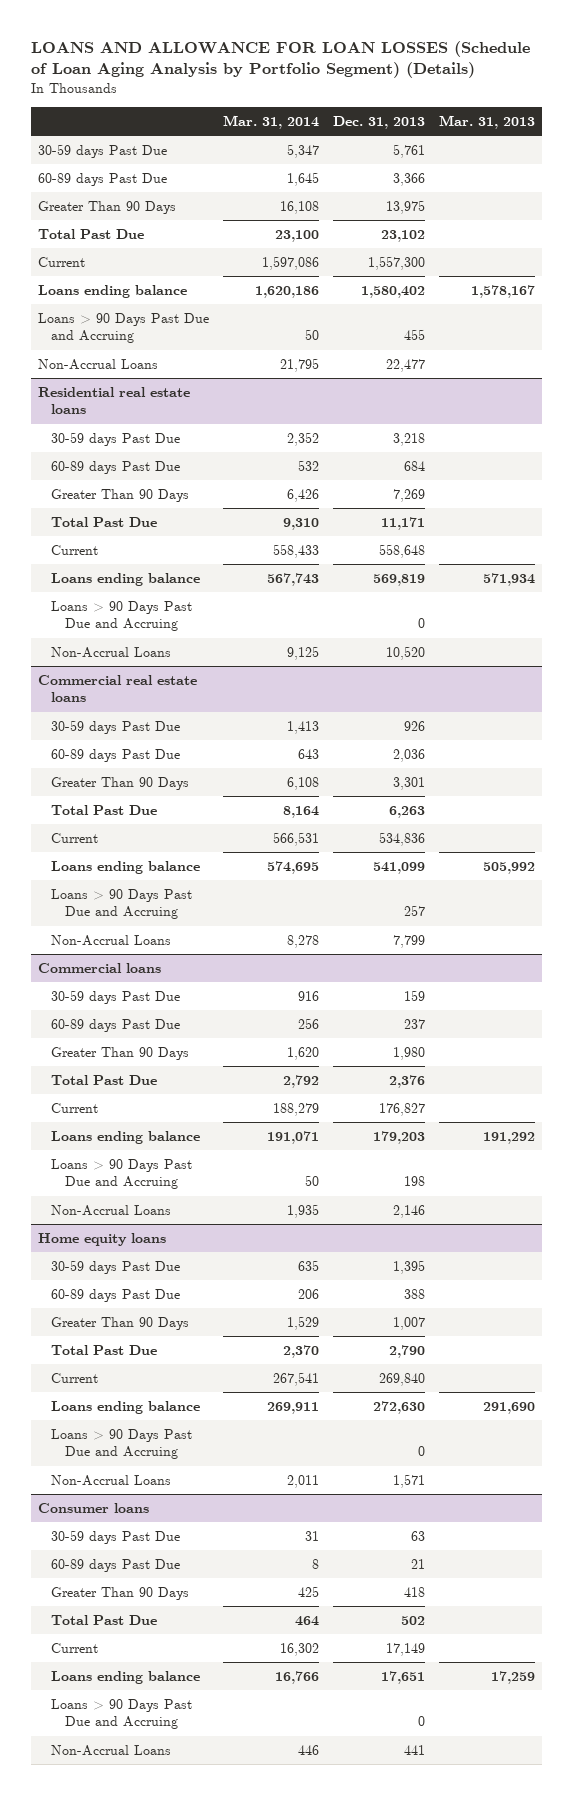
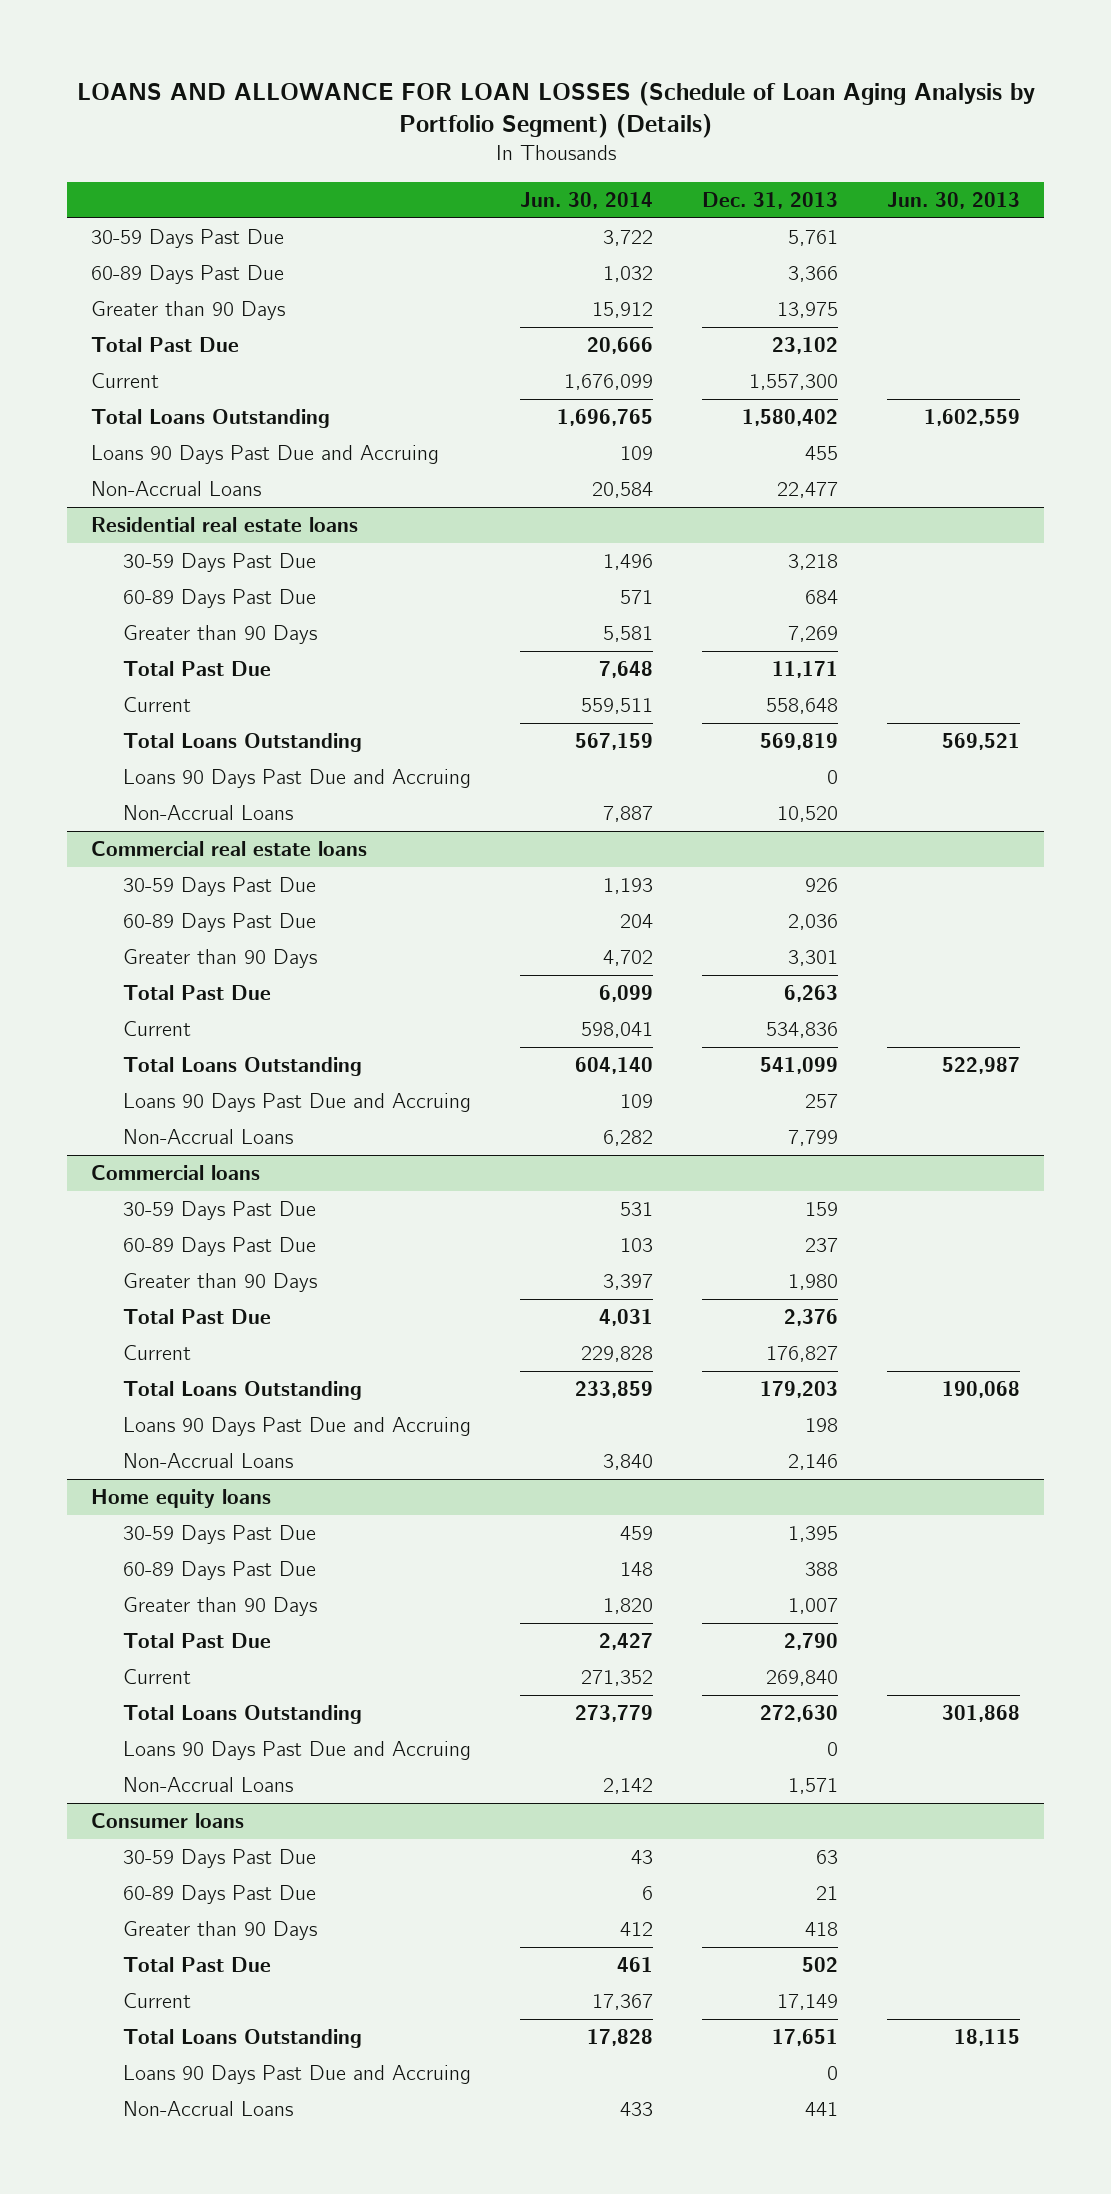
- | Mar. 31, 2014 | Dec. 31, 2013 | Mar. 31, 2013
+ | Jun. 30, 2014 | Dec. 31, 2013 | Jun. 30, 2013
- 30-59 days Past Due | 5,347 | 5,761 |
- 60-89 days Past Due | 1,645 | 3,366 |
- Greater Than 90 Days | 16,108 | 13,975 |
+ 30-59 Days Past Due | 3,722 | 5,761 |
+ 60-89 Days Past Due | 1,032 | 3,366 |
+ Greater than 90 Days | 15,912 | 13,975 |
- Loans ending balance | 1,620,186 | 1,580,402 | 1,578,167
- Loans > 90 Days Past Due and Accruing | 50 | 455 |
+ Total Loans Outstanding | 1,696,765 | 1,580,402 | 1,602,559
+ Loans 90 Days Past Due and Accruing | 109 | 455 |
@ Residential real estate loans
- 30-59 days Past Due | 2,352 | 3,218 |
- 60-89 days Past Due | 532 | 684 |
- Greater Than 90 Days | 6,426 | 7,269 |
+ 30-59 Days Past Due | 1,496 | 3,218 |
+ 60-89 Days Past Due | 571 | 684 |
+ Greater than 90 Days | 5,581 | 7,269 |
- Loans ending balance | 567,743 | 569,819 | 571,934
- Loans > 90 Days Past Due and Accruing | | 0 |
+ Total Loans Outstanding | 567,159 | 569,819 | 569,521
+ Loans 90 Days Past Due and Accruing | | 0 |
@ Commercial real estate loans
- 30-59 days Past Due | 1,413 | 926 |
- 60-89 days Past Due | 643 | 2,036 |
- Greater Than 90 Days | 6,108 | 3,301 |
+ 30-59 Days Past Due | 1,193 | 926 |
+ 60-89 Days Past Due | 204 | 2,036 |
+ Greater than 90 Days | 4,702 | 3,301 |
- Loans ending balance | 574,695 | 541,099 | 505,992
- Loans > 90 Days Past Due and Accruing | | 257 |
+ Total Loans Outstanding | 604,140 | 541,099 | 522,987
+ Loans 90 Days Past Due and Accruing | 109 | 257 |
@ Commercial loans
- 30-59 days Past Due | 916 | 159 |
- 60-89 days Past Due | 256 | 237 |
- Greater Than 90 Days | 1,620 | 1,980 |
+ 30-59 Days Past Due | 531 | 159 |
+ 60-89 Days Past Due | 103 | 237 |
+ Greater than 90 Days | 3,397 | 1,980 |
- Loans ending balance | 191,071 | 179,203 | 191,292
- Loans > 90 Days Past Due and Accruing | 50 | 198 |
+ Total Loans Outstanding | 233,859 | 179,203 | 190,068
+ Loans 90 Days Past Due and Accruing | | 198 |
@ Home equity loans
- 30-59 days Past Due | 635 | 1,395 |
- 60-89 days Past Due | 206 | 388 |
- Greater Than 90 Days | 1,529 | 1,007 |
+ 30-59 Days Past Due | 459 | 1,395 |
+ 60-89 Days Past Due | 148 | 388 |
+ Greater than 90 Days | 1,820 | 1,007 |
- Loans ending balance | 269,911 | 272,630 | 291,690
- Loans > 90 Days Past Due and Accruing | | 0 |
+ Total Loans Outstanding | 273,779 | 272,630 | 301,868
+ Loans 90 Days Past Due and Accruing | | 0 |
@ Consumer loans
- 30-59 days Past Due | 31 | 63 |
- 60-89 days Past Due | 8 | 21 |
- Greater Than 90 Days | 425 | 418 |
+ 30-59 Days Past Due | 43 | 63 |
+ 60-89 Days Past Due | 6 | 21 |
+ Greater than 90 Days | 412 | 418 |
- Loans ending balance | 16,766 | 17,651 | 17,259
- Loans > 90 Days Past Due and Accruing | | 0 |
+ Total Loans Outstanding | 17,828 | 17,651 | 18,115
+ Loans 90 Days Past Due and Accruing | | 0 |

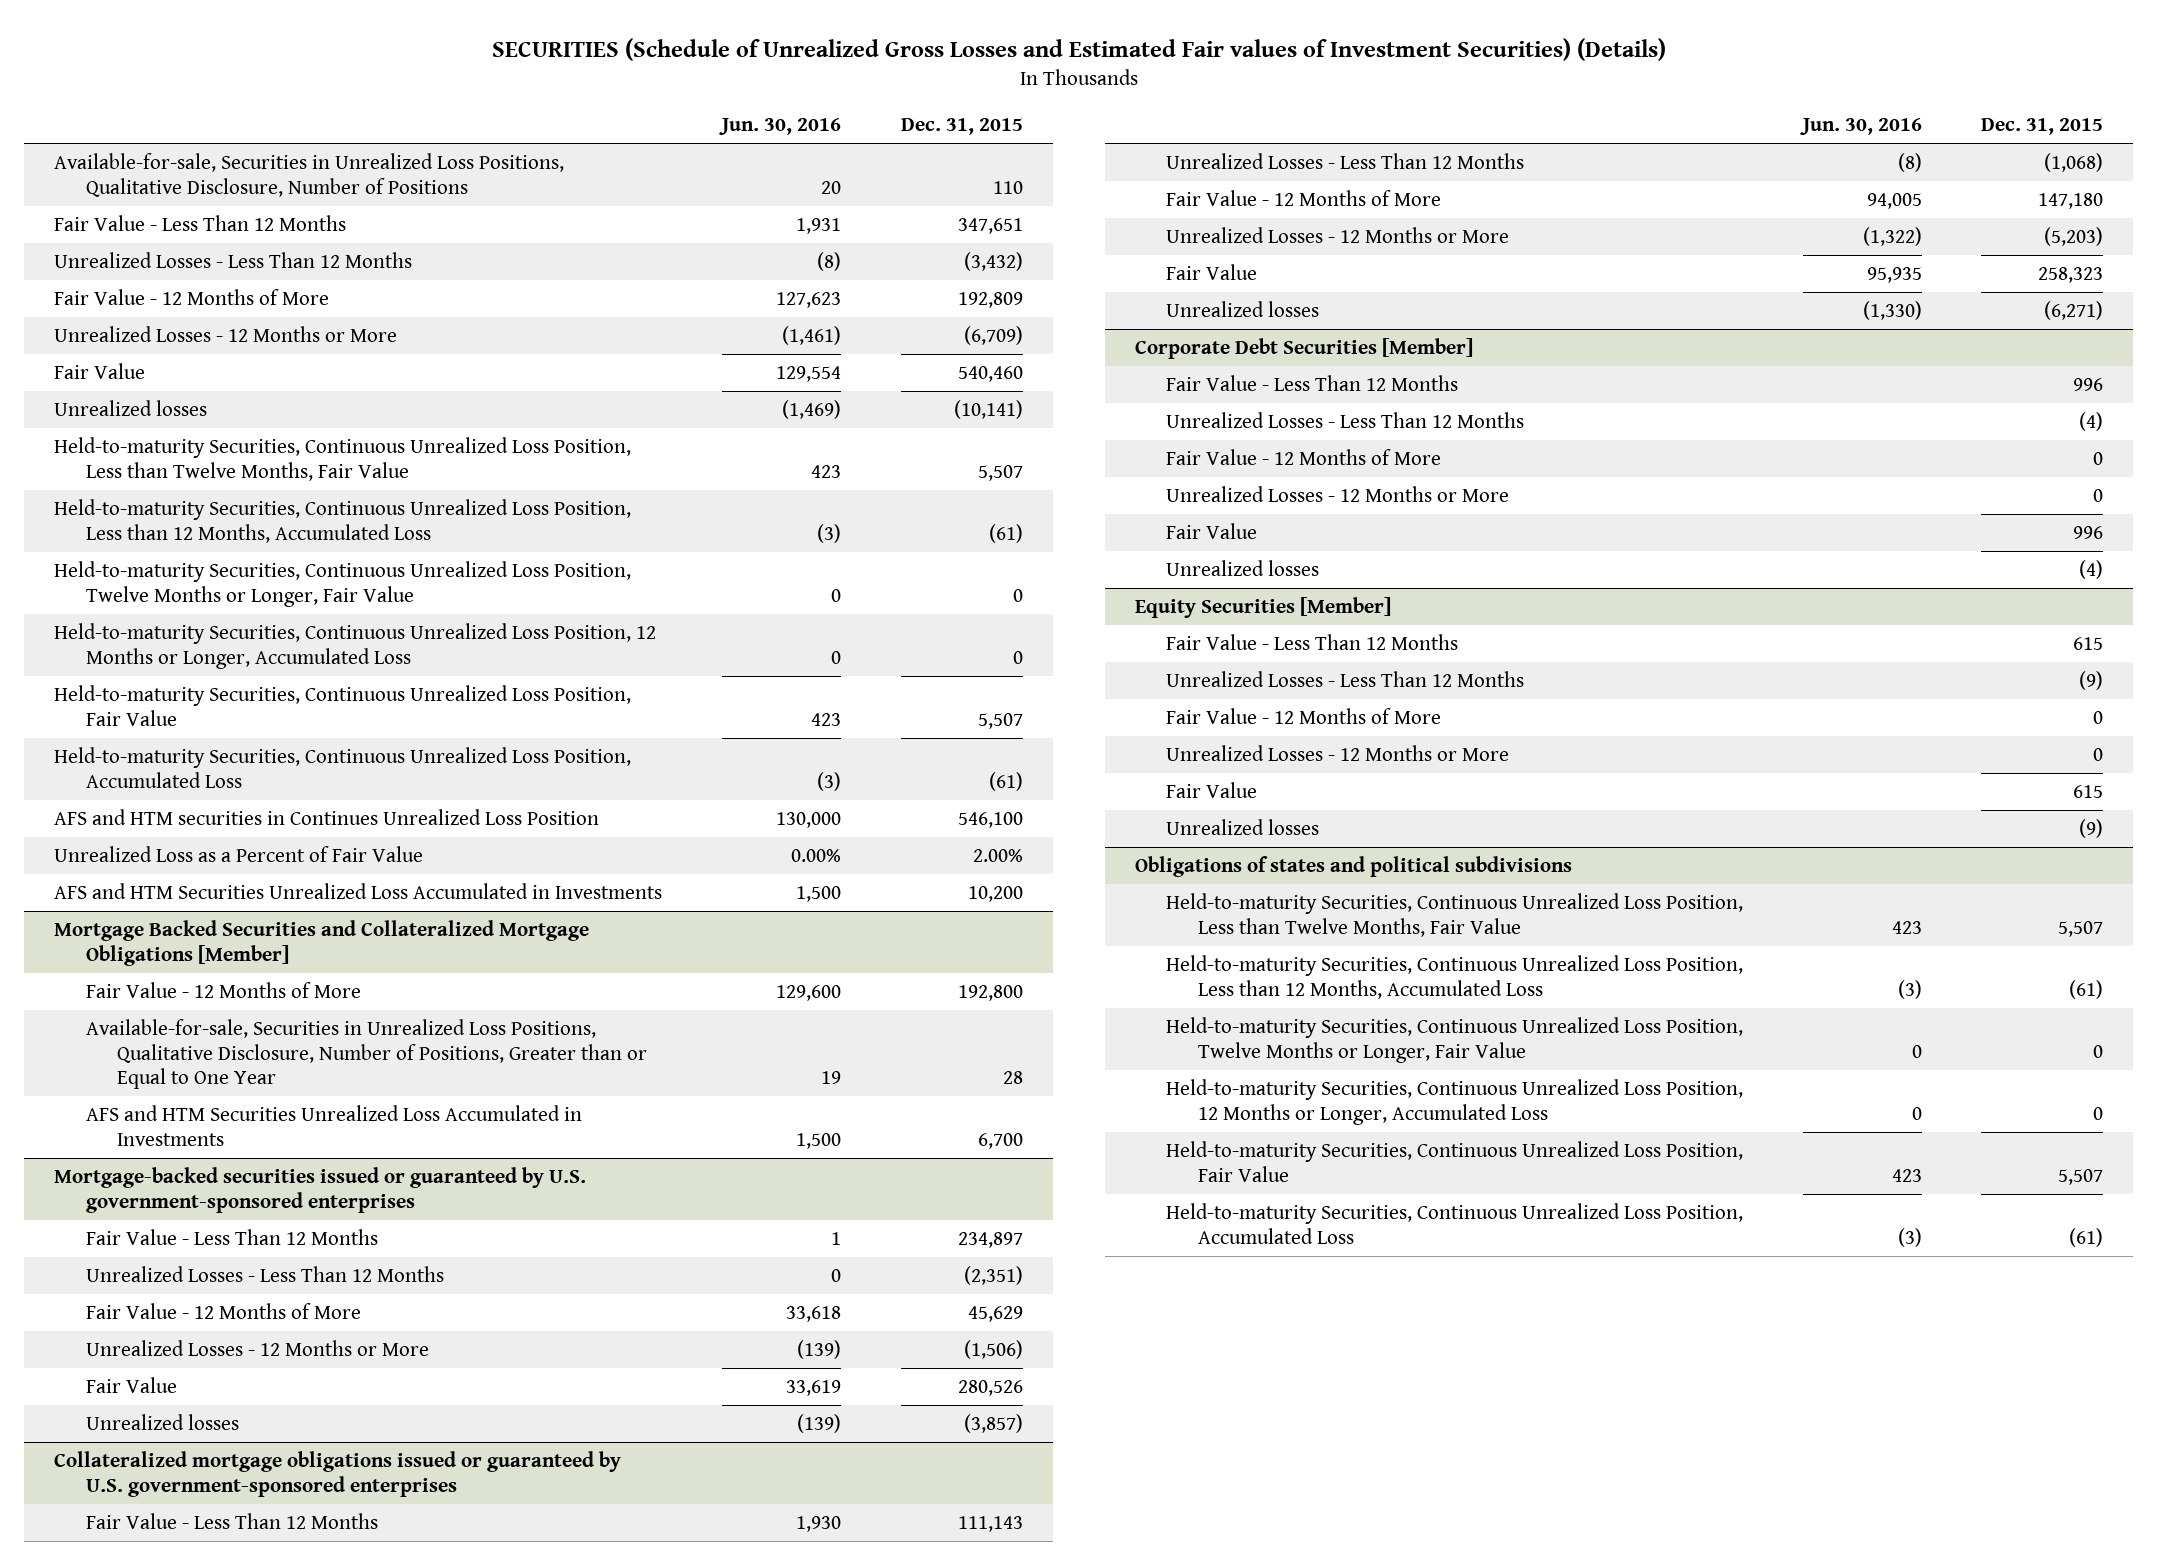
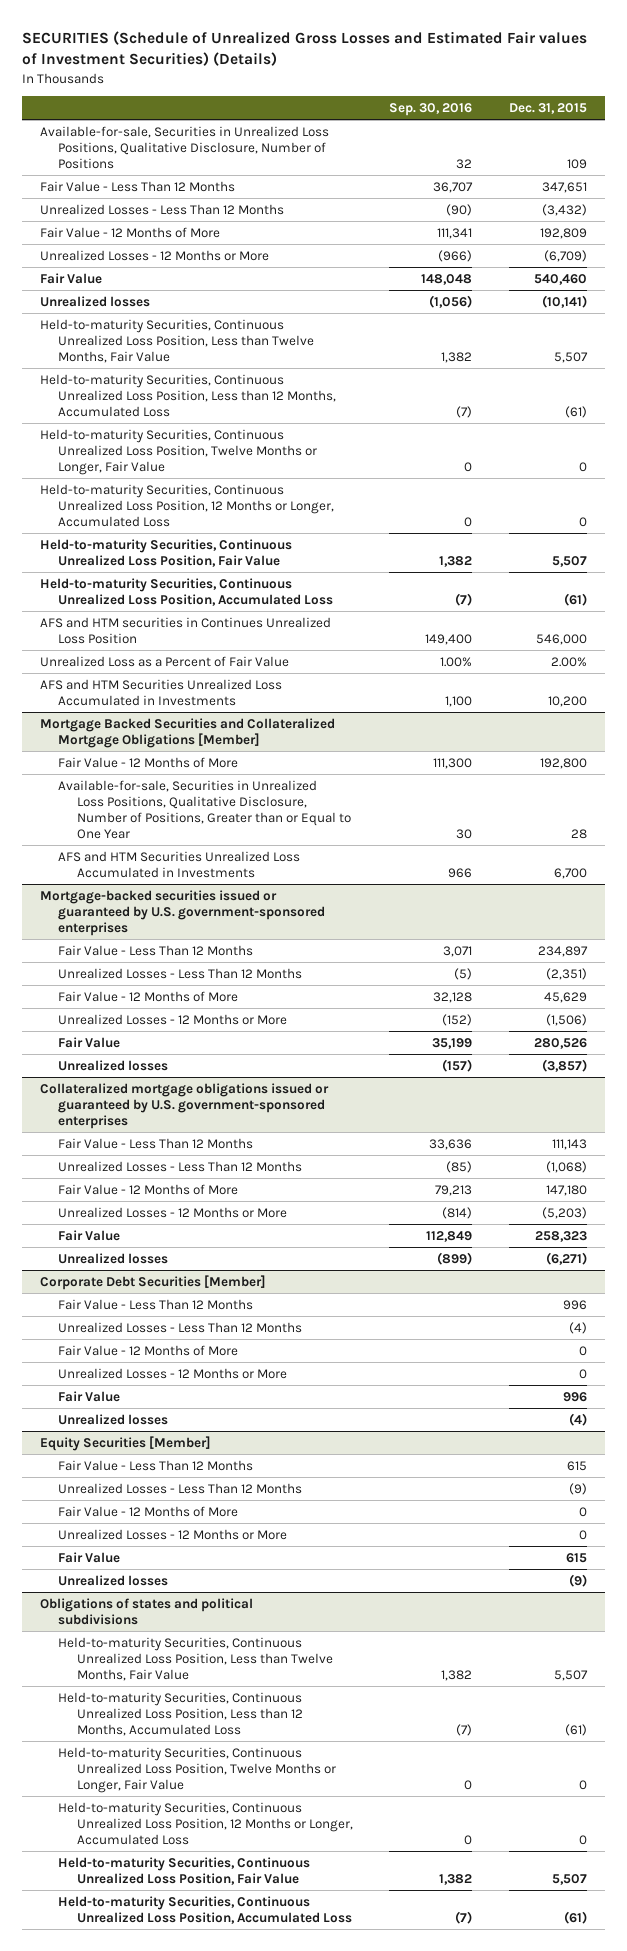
- | Jun. 30, 2016 | Dec. 31, 2015
+ | Sep. 30, 2016 | Dec. 31, 2015
- Available-for-sale, Securities in Unrealized Loss Positions, Qualitative Disclosure, Number of Positions | 20 | 110
+ Available-for-sale, Securities in Unrealized Loss Positions, Qualitative Disclosure, Number of Positions | 32 | 109
- AFS and HTM securities in Continues Unrealized Loss Position | 130,000 | 546,100
+ AFS and HTM securities in Continues Unrealized Loss Position | 149,400 | 546,000

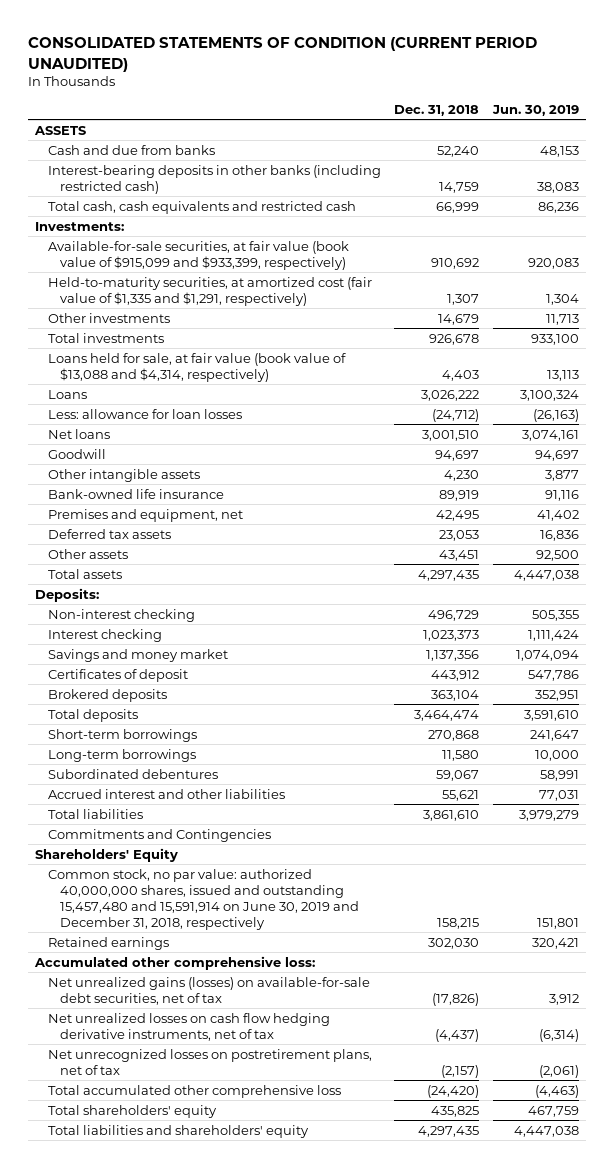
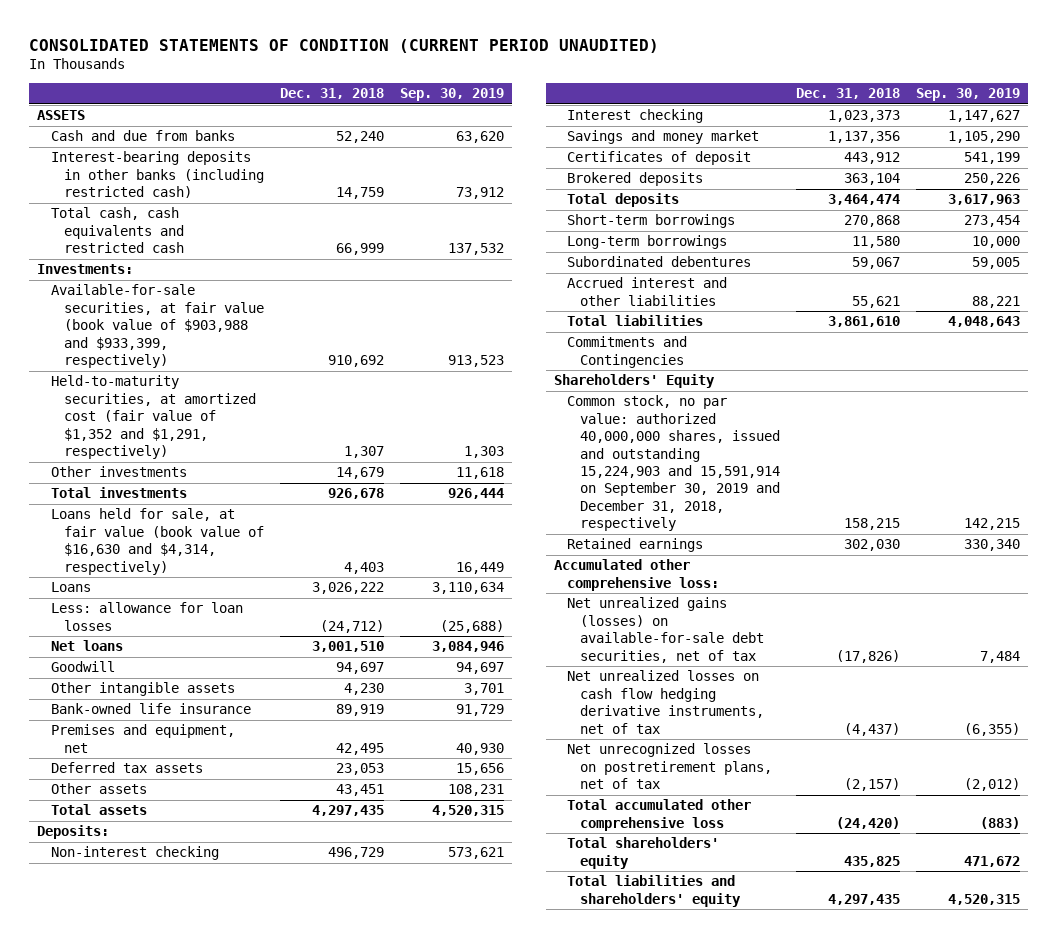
- | Dec. 31, 2018 | Jun. 30, 2019
+ | Dec. 31, 2018 | Sep. 30, 2019
- Available-for-sale securities, at fair value (book value of $915,099 and $933,399, respectively) | 910,692 | 920,083
- Held-to-maturity securities, at amortized cost (fair value of $1,335 and $1,291, respectively) | 1,307 | 1,304
+ Available-for-sale securities, at fair value (book value of $903,988 and $933,399, respectively) | 910,692 | 913,523
+ Held-to-maturity securities, at amortized cost (fair value of $1,352 and $1,291, respectively) | 1,307 | 1,303
- Loans held for sale, at fair value (book value of $13,088 and $4,314, respectively) | 4,403 | 13,113
+ Loans held for sale, at fair value (book value of $16,630 and $4,314, respectively) | 4,403 | 16,449
- Common stock, no par value: authorized 40,000,000 shares, issued and outstanding 15,457,480 and 15,591,914 on June 30, 2019 and December 31, 2018, respectively | 158,215 | 151,801
+ Common stock, no par value: authorized 40,000,000 shares, issued and outstanding 15,224,903 and 15,591,914 on September 30, 2019 and December 31, 2018, respectively | 158,215 | 142,215

